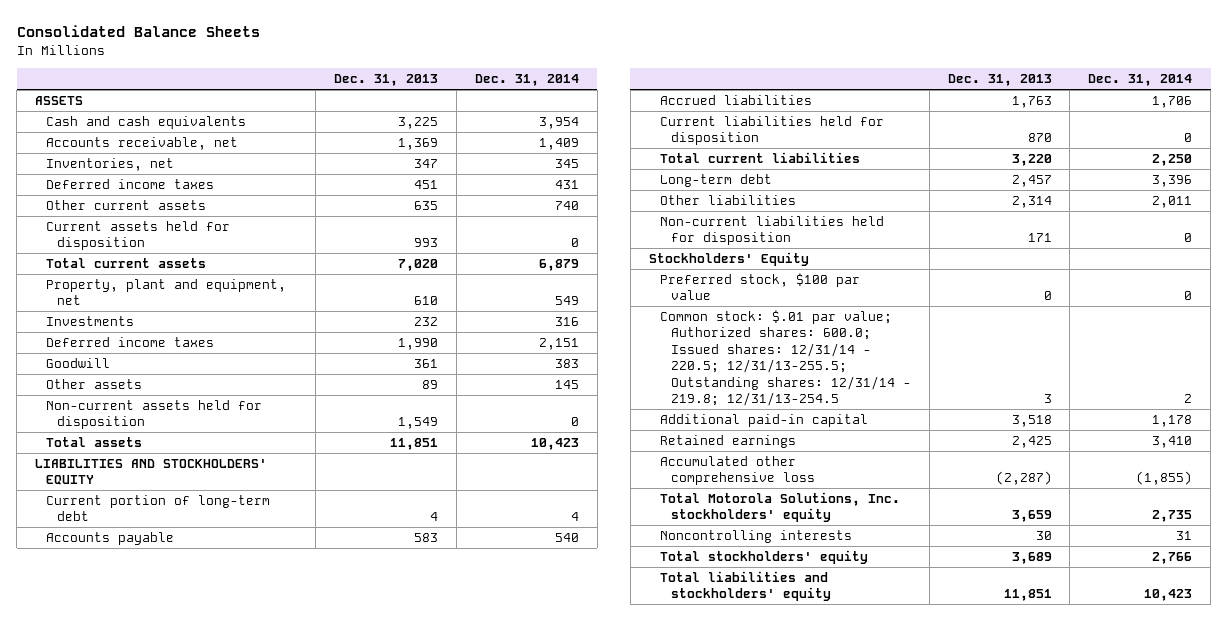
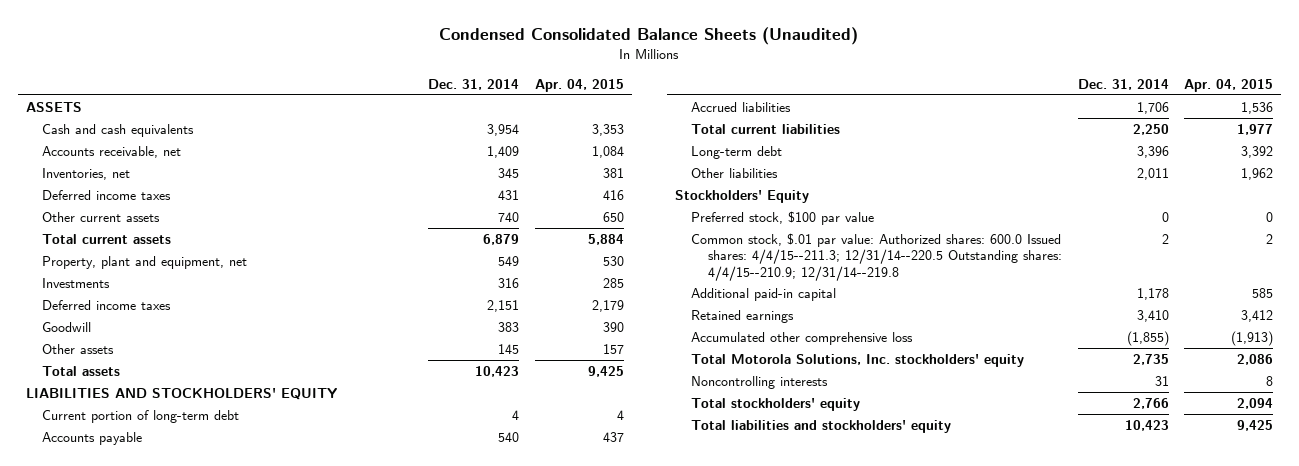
- Consolidated Balance Sheets
+ Condensed Consolidated Balance Sheets (Unaudited)
- | Dec. 31, 2013 | Dec. 31, 2014
+ | Dec. 31, 2014 | Apr. 04, 2015
- Current assets held for disposition | 993 | 0
- Non-current assets held for disposition | 1,549 | 0
- Current liabilities held for disposition | 870 | 0
- Non-current liabilities held for disposition | 171 | 0
- Common stock: $.01 par value; Authorized shares: 600.0; Issued shares: 12/31/14 - 220.5; 12/31/13-255.5; Outstanding shares: 12/31/14 - 219.8; 12/31/13-254.5 | 3 | 2
+ Common stock, $.01 par value: Authorized shares: 600.0 Issued shares: 4/4/15--211.3; 12/31/14--220.5 Outstanding shares: 4/4/15--210.9; 12/31/14--219.8 | 2 | 2

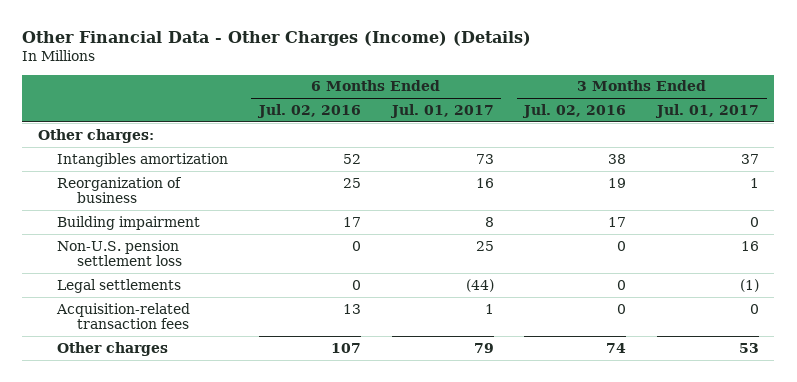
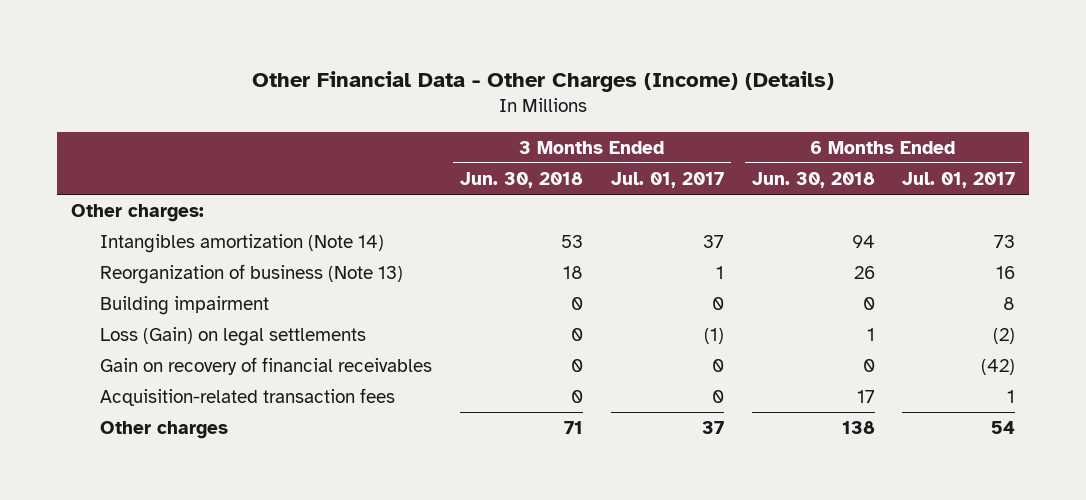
- | 6 Months Ended Jul. 02, 2016 | 6 Months Ended Jul. 01, 2017 | 3 Months Ended Jul. 02, 2016 | 3 Months Ended Jul. 01, 2017
+ | 3 Months Ended Jun. 30, 2018 | 3 Months Ended Jul. 01, 2017 | 6 Months Ended Jun. 30, 2018 | 6 Months Ended Jul. 01, 2017
- Intangibles amortization | 52 | 73 | 38 | 37
- Reorganization of business | 25 | 16 | 19 | 1
+ Intangibles amortization (Note 14) | 53 | 37 | 94 | 73
+ Reorganization of business (Note 13) | 18 | 1 | 26 | 16
- Non-U.S. pension settlement loss | 0 | 25 | 0 | 16
- Legal settlements | 0 | (44) | 0 | (1)
+ Loss (Gain) on legal settlements | 0 | (1) | 1 | (2)
+ Gain on recovery of financial receivables | 0 | 0 | 0 | (42)
- Other charges | 107 | 79 | 74 | 53
+ Other charges | 71 | 37 | 138 | 54

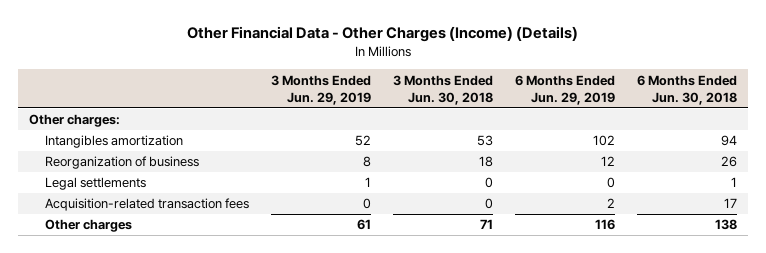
- | 3 Months Ended Jun. 30, 2018 | 3 Months Ended Jul. 01, 2017 | 6 Months Ended Jun. 30, 2018 | 6 Months Ended Jul. 01, 2017
+ | 3 Months Ended Jun. 29, 2019 | 3 Months Ended Jun. 30, 2018 | 6 Months Ended Jun. 29, 2019 | 6 Months Ended Jun. 30, 2018
- Intangibles amortization (Note 14) | 53 | 37 | 94 | 73
- Reorganization of business (Note 13) | 18 | 1 | 26 | 16
- Building impairment | 0 | 0 | 0 | 8
- Loss (Gain) on legal settlements | 0 | (1) | 1 | (2)
- Gain on recovery of financial receivables | 0 | 0 | 0 | (42)
+ Intangibles amortization | 52 | 53 | 102 | 94
+ Reorganization of business | 8 | 18 | 12 | 26
+ Legal settlements | 1 | 0 | 0 | 1

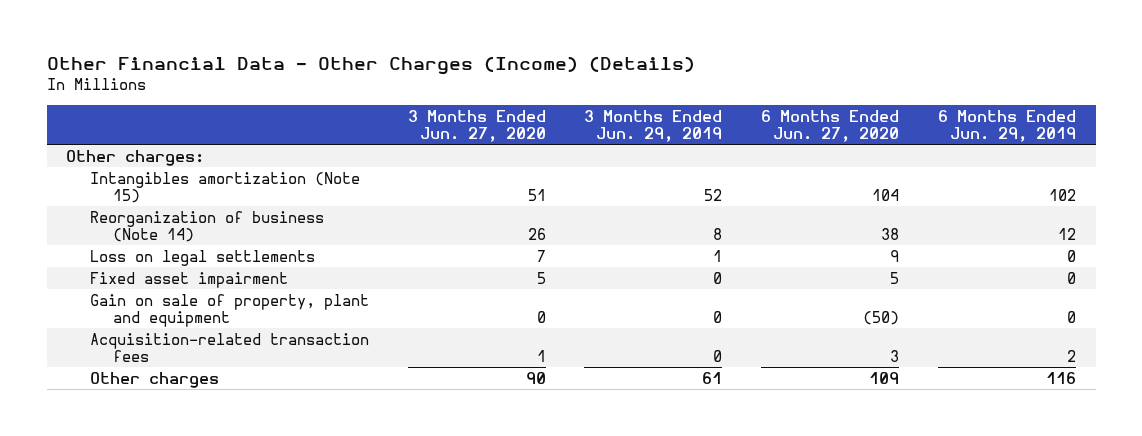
- | 3 Months Ended Jun. 29, 2019 | 3 Months Ended Jun. 30, 2018 | 6 Months Ended Jun. 29, 2019 | 6 Months Ended Jun. 30, 2018
+ | 3 Months Ended Jun. 27, 2020 | 3 Months Ended Jun. 29, 2019 | 6 Months Ended Jun. 27, 2020 | 6 Months Ended Jun. 29, 2019
- Intangibles amortization | 52 | 53 | 102 | 94
- Reorganization of business | 8 | 18 | 12 | 26
- Legal settlements | 1 | 0 | 0 | 1
+ Intangibles amortization (Note 15) | 51 | 52 | 104 | 102
+ Reorganization of business (Note 14) | 26 | 8 | 38 | 12
+ Loss on legal settlements | 7 | 1 | 9 | 0
+ Fixed asset impairment | 5 | 0 | 5 | 0
+ Gain on sale of property, plant and equipment | 0 | 0 | (50) | 0

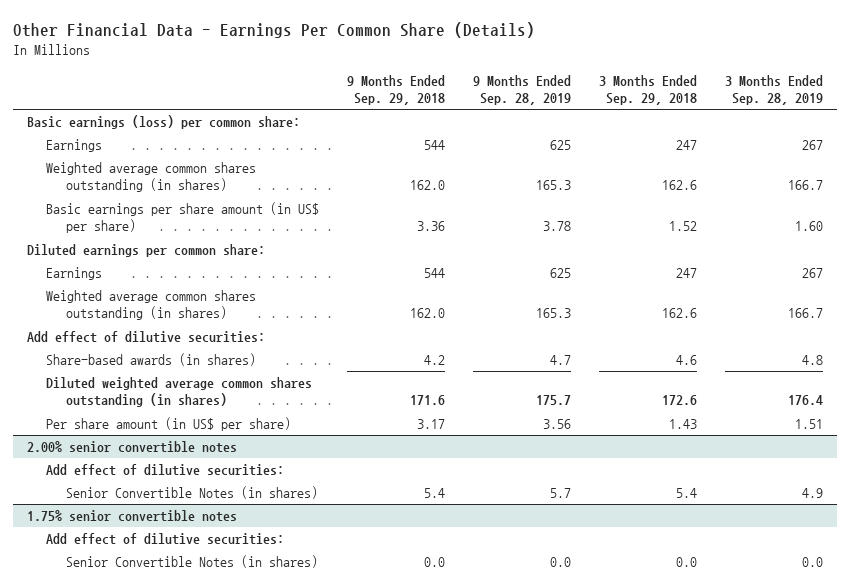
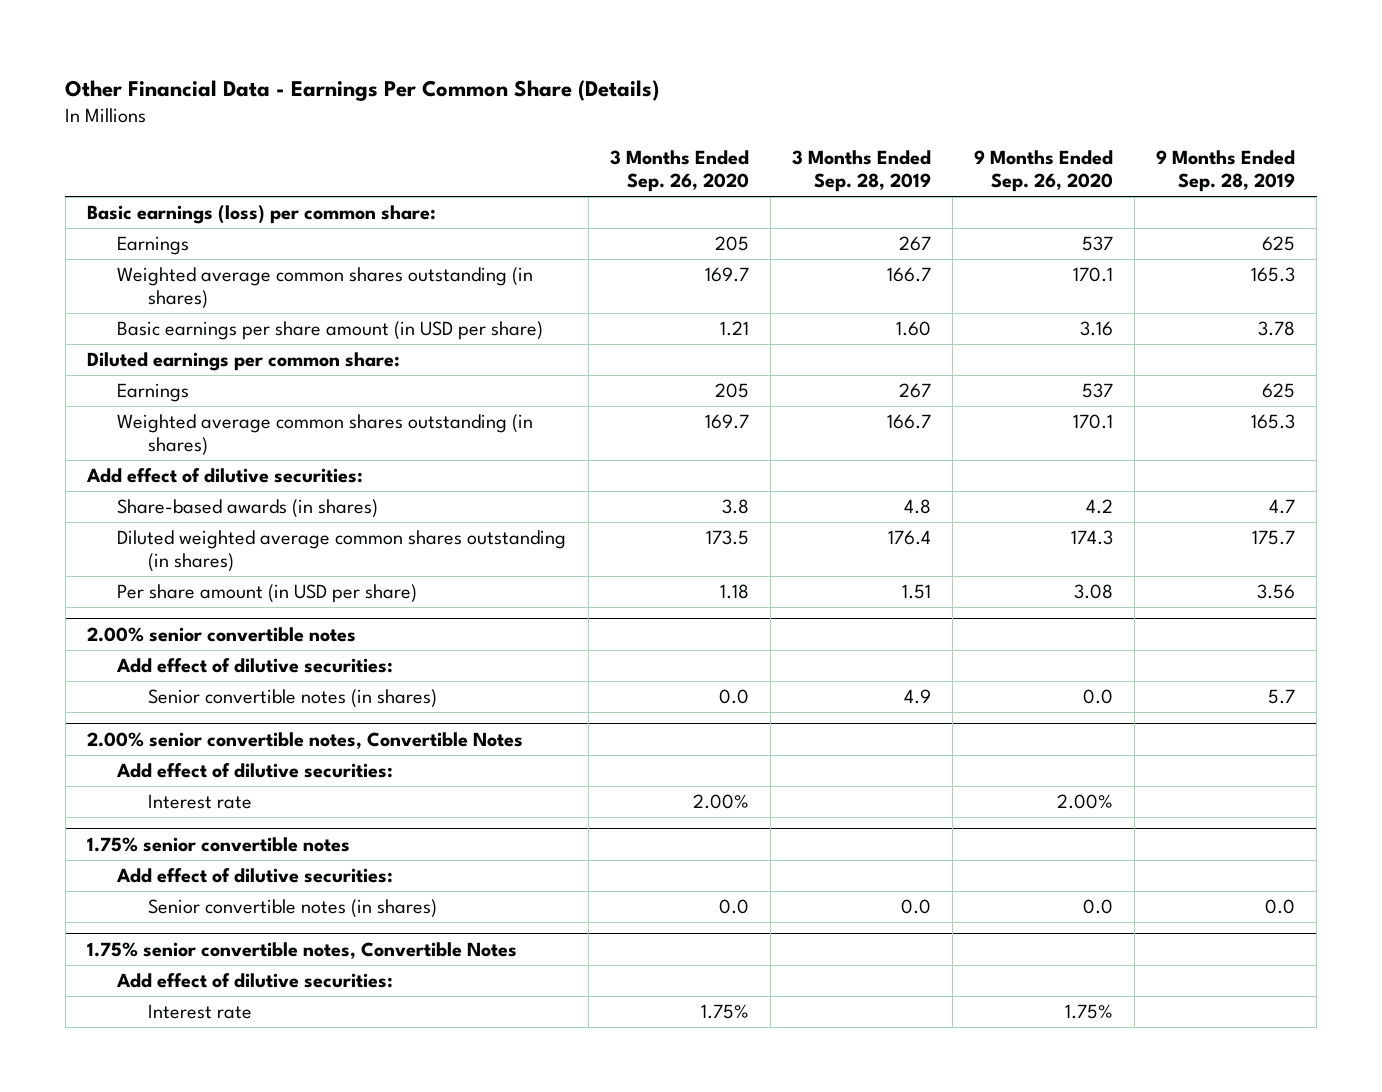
- | 9 Months Ended Sep. 29, 2018 | 9 Months Ended Sep. 28, 2019 | 3 Months Ended Sep. 29, 2018 | 3 Months Ended Sep. 28, 2019
+ | 3 Months Ended Sep. 26, 2020 | 3 Months Ended Sep. 28, 2019 | 9 Months Ended Sep. 26, 2020 | 9 Months Ended Sep. 28, 2019
- Basic earnings per share amount (in US$ per share) | 3.36 | 3.78 | 1.52 | 1.60
+ Basic earnings per share amount (in USD per share) | 1.21 | 1.60 | 3.16 | 3.78
- Per share amount (in US$ per share) | 3.17 | 3.56 | 1.43 | 1.51
+ Per share amount (in USD per share) | 1.18 | 1.51 | 3.08 | 3.56
@ 2.00% senior convertible notes
- Senior Convertible Notes (in shares) | 5.4 | 5.7 | 5.4 | 4.9
+ Senior convertible notes (in shares) | 0.0 | 4.9 | 0.0 | 5.7
+ 2.00% senior convertible notes, Convertible Notes
+ Add effect of dilutive securities:
+ Interest rate | 2.00% | | 2.00% |
@ 1.75% senior convertible notes
- Senior Convertible Notes (in shares) | 0.0 | 0.0 | 0.0 | 0.0
+ Senior convertible notes (in shares) | 0.0 | 0.0 | 0.0 | 0.0
+ 1.75% senior convertible notes, Convertible Notes
+ Add effect of dilutive securities:
+ Interest rate | 1.75% | | 1.75% |

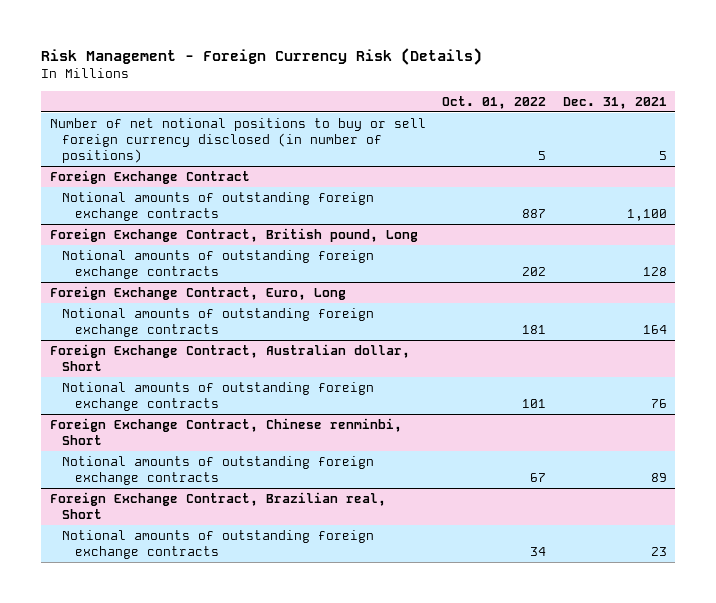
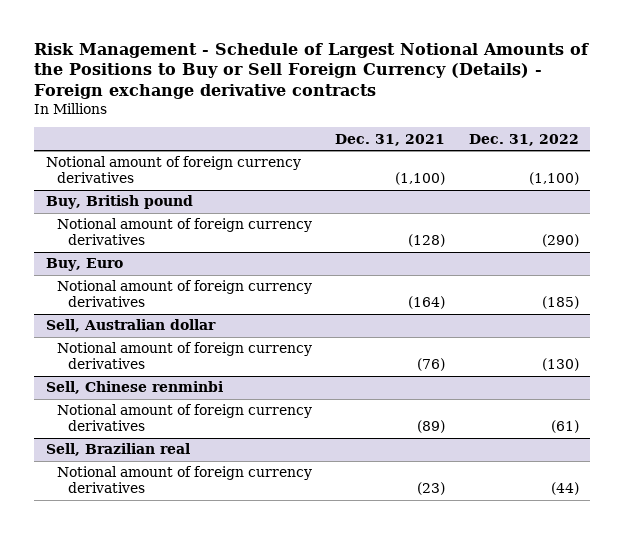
- Risk Management - Foreign Currency Risk (Details)
+ Risk Management - Schedule of Largest Notional Amounts of the Positions to Buy or Sell Foreign Currency (Details) - Foreign exchange derivative contracts
- | Oct. 01, 2022 | Dec. 31, 2021
+ | Dec. 31, 2021 | Dec. 31, 2022
- Number of net notional positions to buy or sell foreign currency disclosed (in number of positions) | 5 | 5
- Foreign Exchange Contract
- Notional amounts of outstanding foreign exchange contracts | 887 | 1,100
- Foreign Exchange Contract, British pound, Long
- Notional amounts of outstanding foreign exchange contracts | 202 | 128
- Foreign Exchange Contract, Euro, Long
- Notional amounts of outstanding foreign exchange contracts | 181 | 164
- Foreign Exchange Contract, Australian dollar, Short
- Notional amounts of outstanding foreign exchange contracts | 101 | 76
- Foreign Exchange Contract, Chinese renminbi, Short
- Notional amounts of outstanding foreign exchange contracts | 67 | 89
- Foreign Exchange Contract, Brazilian real, Short
- Notional amounts of outstanding foreign exchange contracts | 34 | 23
+ Notional amount of foreign currency derivatives | (1,100) | (1,100)
+ Buy, British pound
+ Notional amount of foreign currency derivatives | (128) | (290)
+ Buy, Euro
+ Notional amount of foreign currency derivatives | (164) | (185)
+ Sell, Australian dollar
+ Notional amount of foreign currency derivatives | (76) | (130)
+ Sell, Chinese renminbi
+ Notional amount of foreign currency derivatives | (89) | (61)
+ Sell, Brazilian real
+ Notional amount of foreign currency derivatives | (23) | (44)

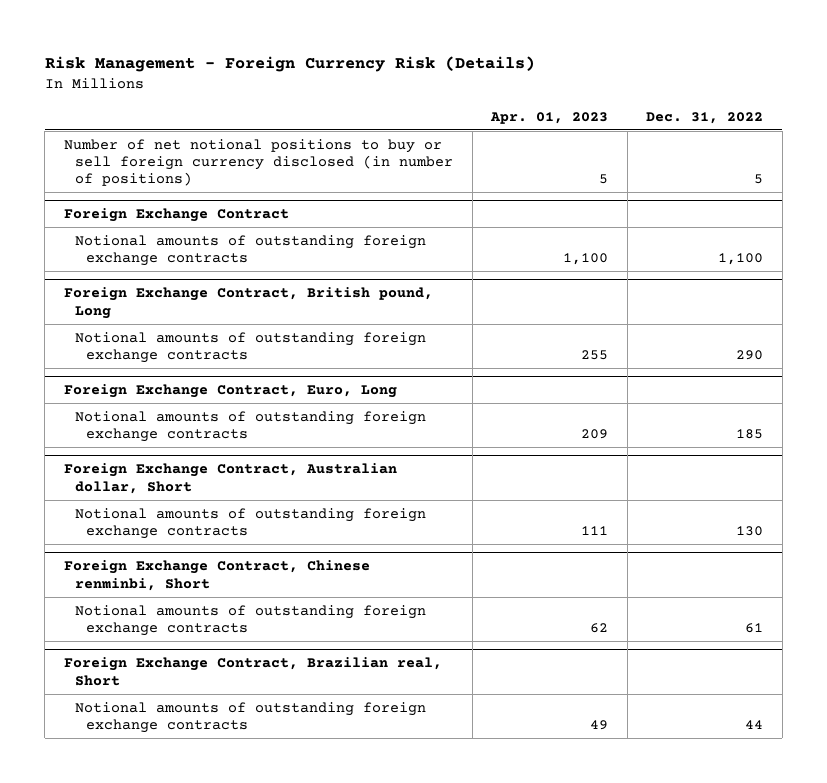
- Risk Management - Schedule of Largest Notional Amounts of the Positions to Buy or Sell Foreign Currency (Details) - Foreign exchange derivative contracts
+ Risk Management - Foreign Currency Risk (Details)
- | Dec. 31, 2021 | Dec. 31, 2022
+ | Apr. 01, 2023 | Dec. 31, 2022
- Notional amount of foreign currency derivatives | (1,100) | (1,100)
- Buy, British pound
- Notional amount of foreign currency derivatives | (128) | (290)
- Buy, Euro
- Notional amount of foreign currency derivatives | (164) | (185)
- Sell, Australian dollar
- Notional amount of foreign currency derivatives | (76) | (130)
- Sell, Chinese renminbi
- Notional amount of foreign currency derivatives | (89) | (61)
- Sell, Brazilian real
- Notional amount of foreign currency derivatives | (23) | (44)
+ Number of net notional positions to buy or sell foreign currency disclosed (in number of positions) | 5 | 5
+ Foreign Exchange Contract
+ Notional amounts of outstanding foreign exchange contracts | 1,100 | 1,100
+ Foreign Exchange Contract, British pound, Long
+ Notional amounts of outstanding foreign exchange contracts | 255 | 290
+ Foreign Exchange Contract, Euro, Long
+ Notional amounts of outstanding foreign exchange contracts | 209 | 185
+ Foreign Exchange Contract, Australian dollar, Short
+ Notional amounts of outstanding foreign exchange contracts | 111 | 130
+ Foreign Exchange Contract, Chinese renminbi, Short
+ Notional amounts of outstanding foreign exchange contracts | 62 | 61
+ Foreign Exchange Contract, Brazilian real, Short
+ Notional amounts of outstanding foreign exchange contracts | 49 | 44

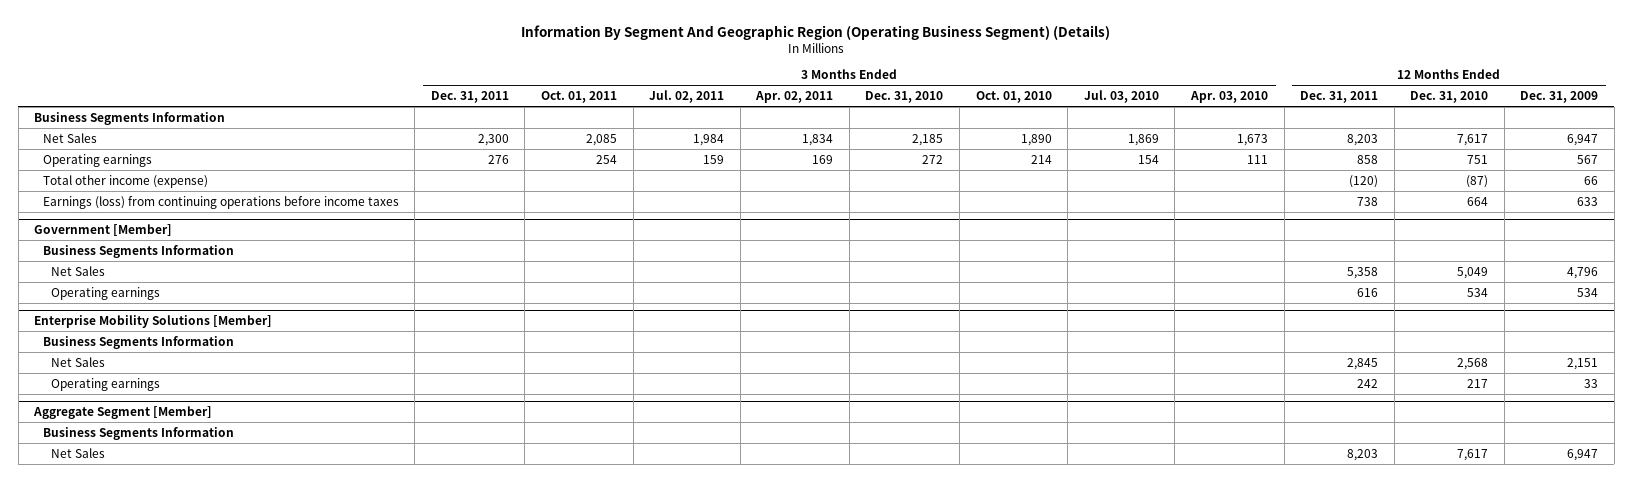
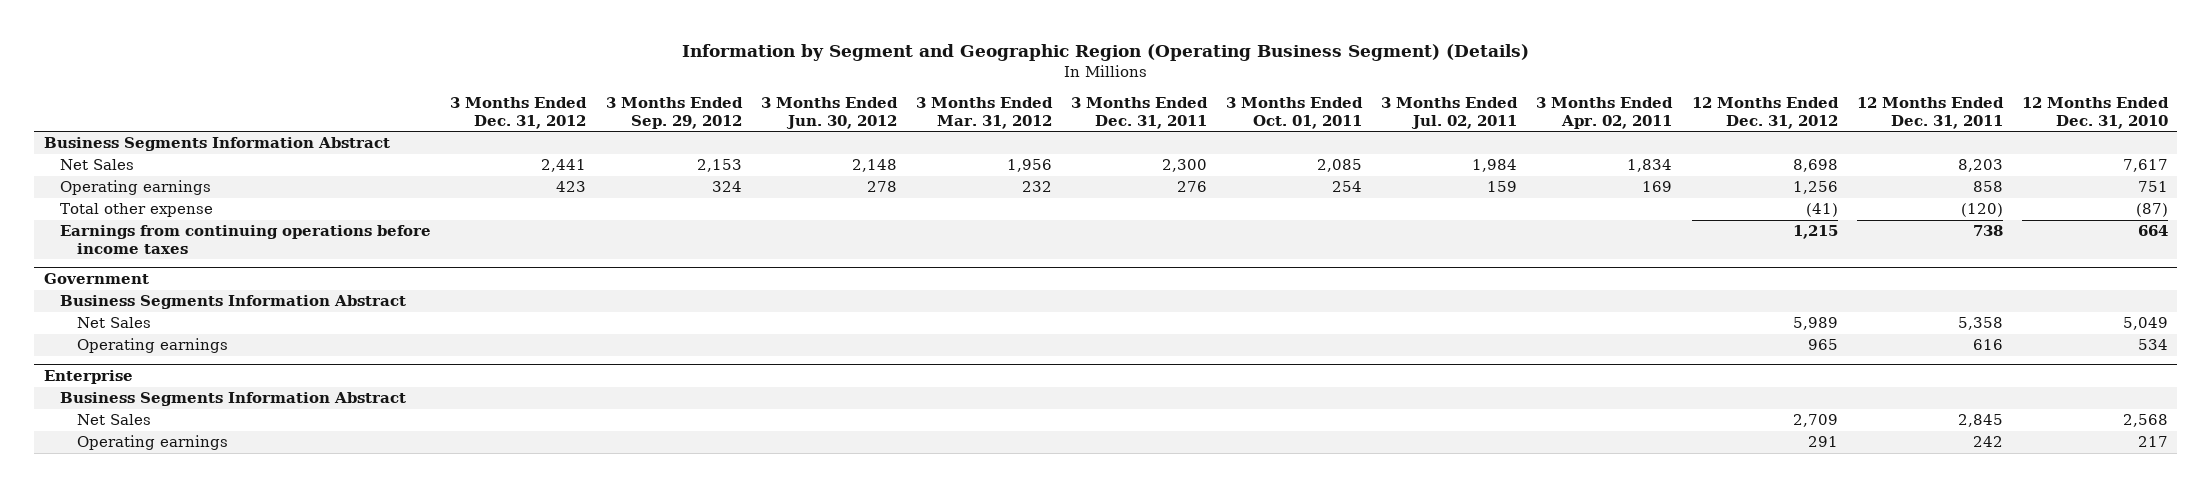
- Information By Segment And Geographic Region (Operating Business Segment) (Details)
+ Information by Segment and Geographic Region (Operating Business Segment) (Details)
- | 3 Months Ended Dec. 31, 2011 | 3 Months Ended Oct. 01, 2011 | 3 Months Ended Jul. 02, 2011 | 3 Months Ended Apr. 02, 2011 | 3 Months Ended Dec. 31, 2010 | 3 Months Ended Oct. 01, 2010 | 3 Months Ended Jul. 03, 2010 | 3 Months Ended Apr. 03, 2010 | 12 Months Ended Dec. 31, 2011 | 12 Months Ended Dec. 31, 2010 | 12 Months Ended Dec. 31, 2009
+ | 3 Months Ended Dec. 31, 2012 | 3 Months Ended Sep. 29, 2012 | 3 Months Ended Jun. 30, 2012 | 3 Months Ended Mar. 31, 2012 | 3 Months Ended Dec. 31, 2011 | 3 Months Ended Oct. 01, 2011 | 3 Months Ended Jul. 02, 2011 | 3 Months Ended Apr. 02, 2011 | 12 Months Ended Dec. 31, 2012 | 12 Months Ended Dec. 31, 2011 | 12 Months Ended Dec. 31, 2010
- Business Segments Information
+ Business Segments Information Abstract
- Total other income (expense) | | | | | | | | | (120) | (87) | 66
- Earnings (loss) from continuing operations before income taxes | | | | | | | | | 738 | 664 | 633
- Government [Member]
- Business Segments Information
+ Total other expense | | | | | | | | | (41) | (120) | (87)
+ Earnings from continuing operations before income taxes | | | | | | | | | 1,215 | 738 | 664
+ Government
+ Business Segments Information Abstract
- Enterprise Mobility Solutions [Member]
- Business Segments Information
+ Enterprise
+ Business Segments Information Abstract
- Aggregate Segment [Member]
- Business Segments Information
- Net Sales | | | | | | | | | 8,203 | 7,617 | 6,947

